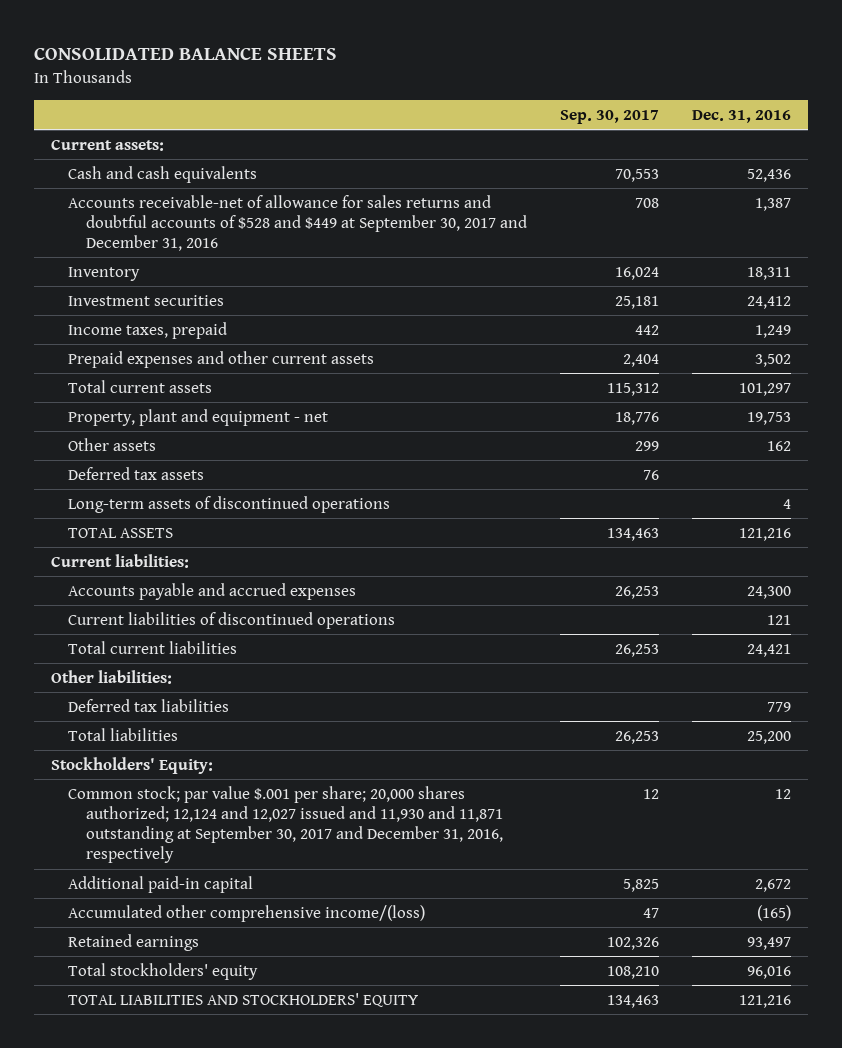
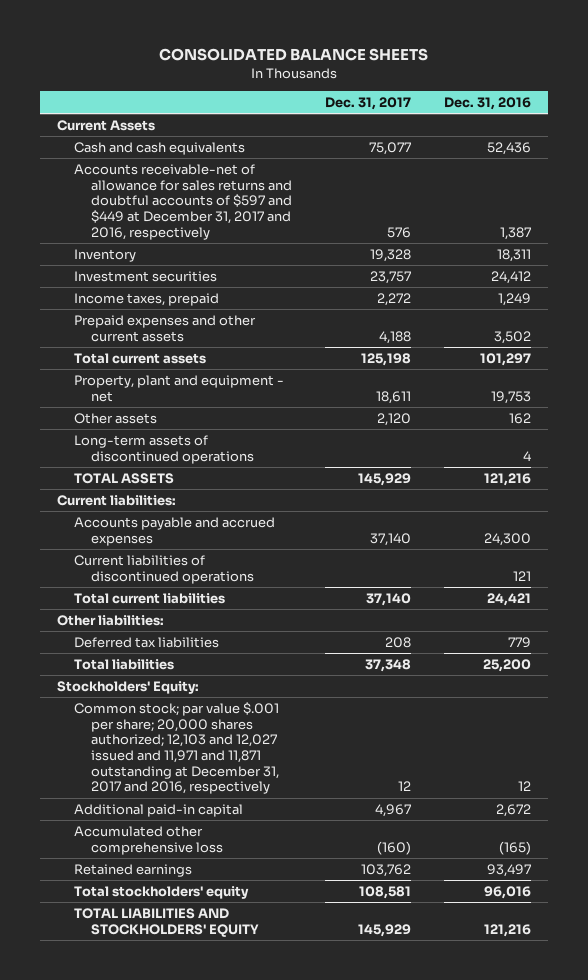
- | Sep. 30, 2017 | Dec. 31, 2016
+ | Dec. 31, 2017 | Dec. 31, 2016
- Current assets:
+ Current Assets
- Accounts receivable-net of allowance for sales returns and doubtful accounts of $528 and $449 at September 30, 2017 and December 31, 2016 | 708 | 1,387
+ Accounts receivable-net of allowance for sales returns and doubtful accounts of $597 and $449 at December 31, 2017 and 2016, respectively | 576 | 1,387
- Deferred tax assets | 76 |
- Common stock; par value $.001 per share; 20,000 shares authorized; 12,124 and 12,027 issued and 11,930 and 11,871 outstanding at September 30, 2017 and December 31, 2016, respectively | 12 | 12
+ Common stock; par value $.001 per share; 20,000 shares authorized; 12,103 and 12,027 issued and 11,971 and 11,871 outstanding at December 31, 2017 and 2016, respectively | 12 | 12
- Accumulated other comprehensive income/(loss) | 47 | (165)
+ Accumulated other comprehensive loss | (160) | (165)

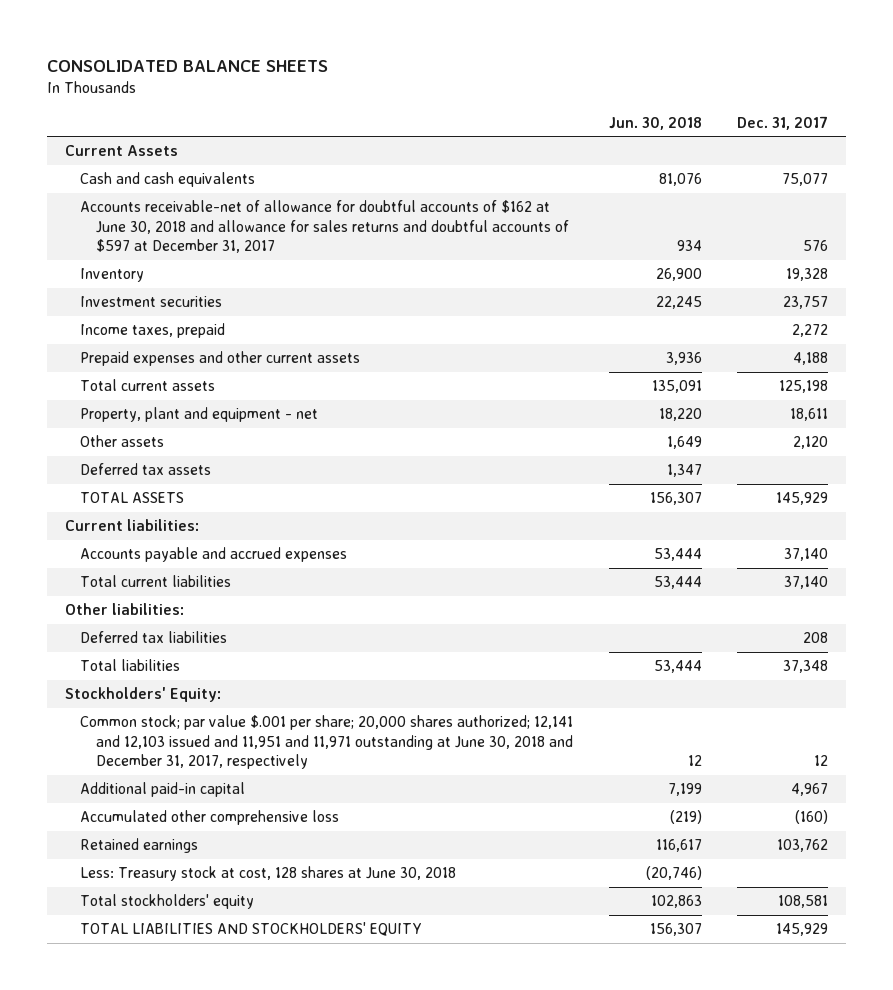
- | Dec. 31, 2017 | Dec. 31, 2016
+ | Jun. 30, 2018 | Dec. 31, 2017
- Accounts receivable-net of allowance for sales returns and doubtful accounts of $597 and $449 at December 31, 2017 and 2016, respectively | 576 | 1,387
+ Accounts receivable-net of allowance for doubtful accounts of $162 at June 30, 2018 and allowance for sales returns and doubtful accounts of $597 at December 31, 2017 | 934 | 576
- Long-term assets of discontinued operations | | 4
+ Deferred tax assets | 1,347 |
- Current liabilities of discontinued operations | | 121
- Common stock; par value $.001 per share; 20,000 shares authorized; 12,103 and 12,027 issued and 11,971 and 11,871 outstanding at December 31, 2017 and 2016, respectively | 12 | 12
+ Common stock; par value $.001 per share; 20,000 shares authorized; 12,141 and 12,103 issued and 11,951 and 11,971 outstanding at June 30, 2018 and December 31, 2017, respectively | 12 | 12
+ Less: Treasury stock at cost, 128 shares at June 30, 2018 | (20,746) |

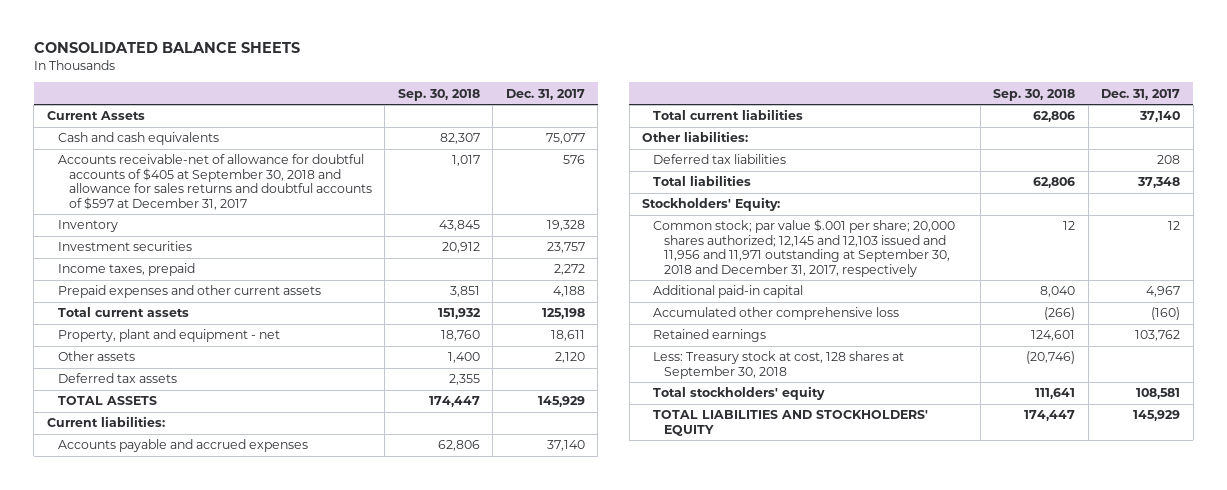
- | Jun. 30, 2018 | Dec. 31, 2017
+ | Sep. 30, 2018 | Dec. 31, 2017
- Accounts receivable-net of allowance for doubtful accounts of $162 at June 30, 2018 and allowance for sales returns and doubtful accounts of $597 at December 31, 2017 | 934 | 576
+ Accounts receivable-net of allowance for doubtful accounts of $405 at September 30, 2018 and allowance for sales returns and doubtful accounts of $597 at December 31, 2017 | 1,017 | 576
- Common stock; par value $.001 per share; 20,000 shares authorized; 12,141 and 12,103 issued and 11,951 and 11,971 outstanding at June 30, 2018 and December 31, 2017, respectively | 12 | 12
+ Common stock; par value $.001 per share; 20,000 shares authorized; 12,145 and 12,103 issued and 11,956 and 11,971 outstanding at September 30, 2018 and December 31, 2017, respectively | 12 | 12
- Less: Treasury stock at cost, 128 shares at June 30, 2018 | (20,746) |
+ Less: Treasury stock at cost, 128 shares at September 30, 2018 | (20,746) |

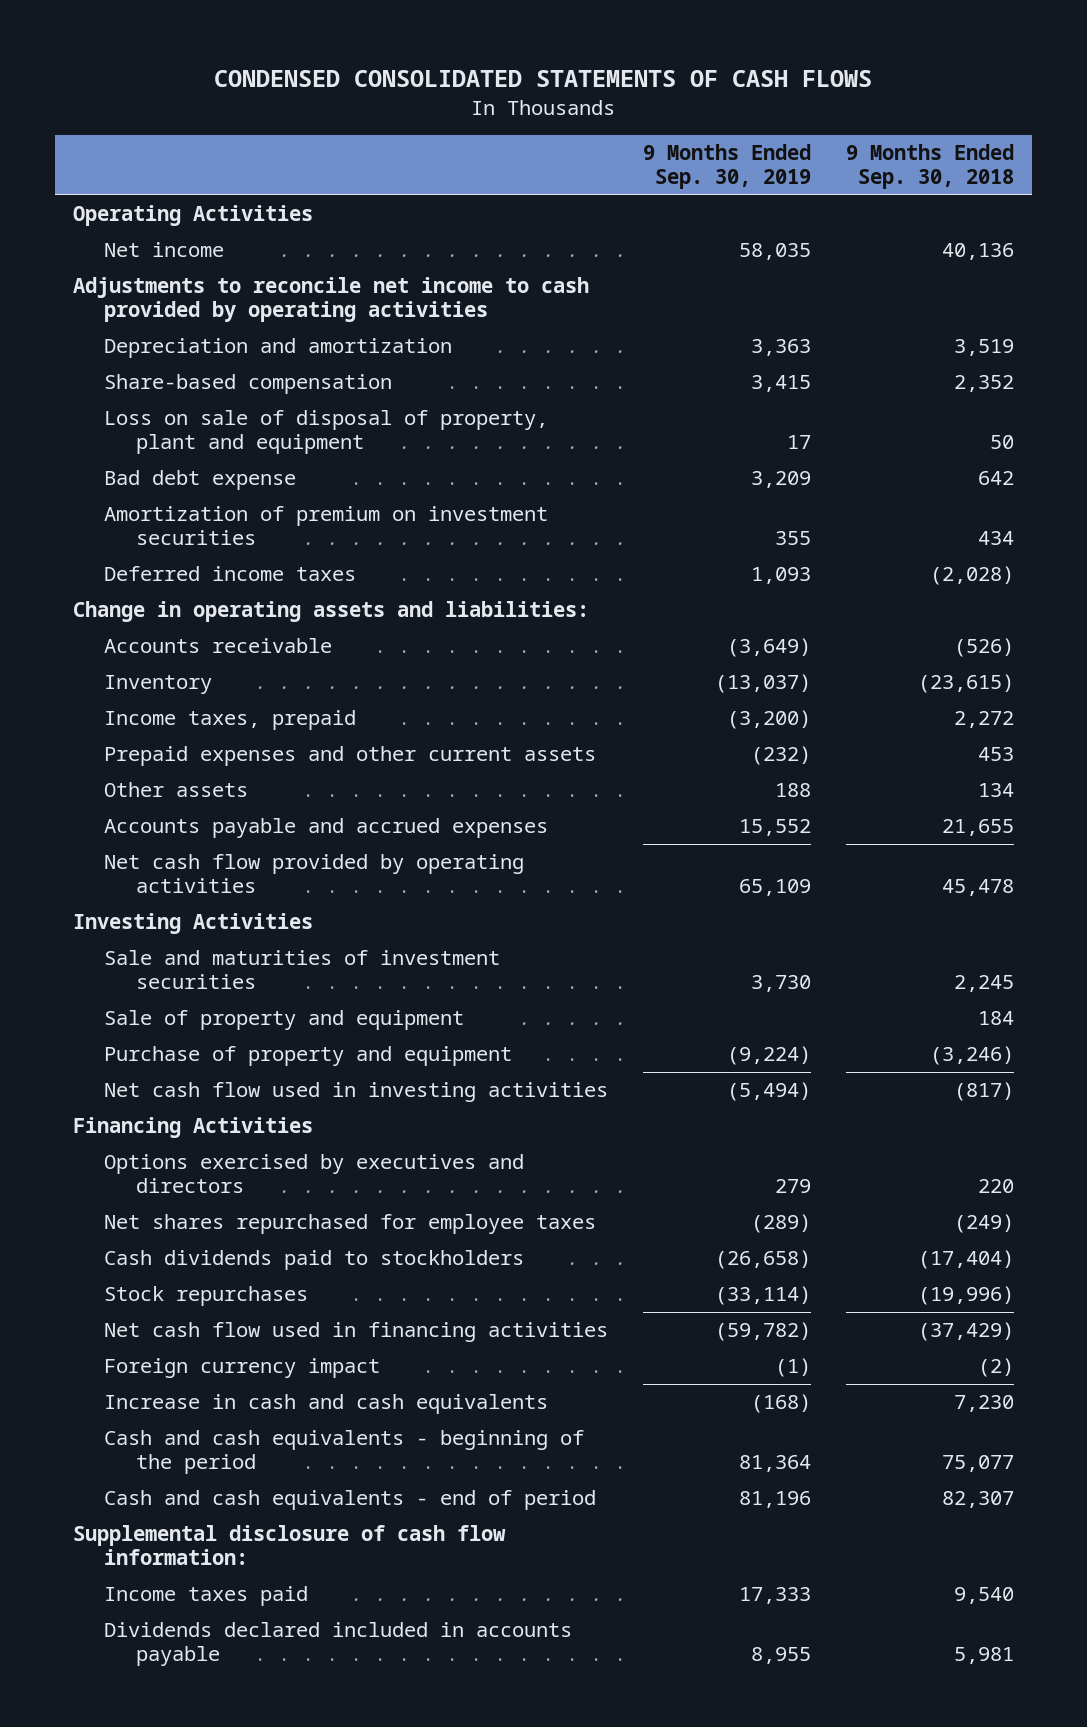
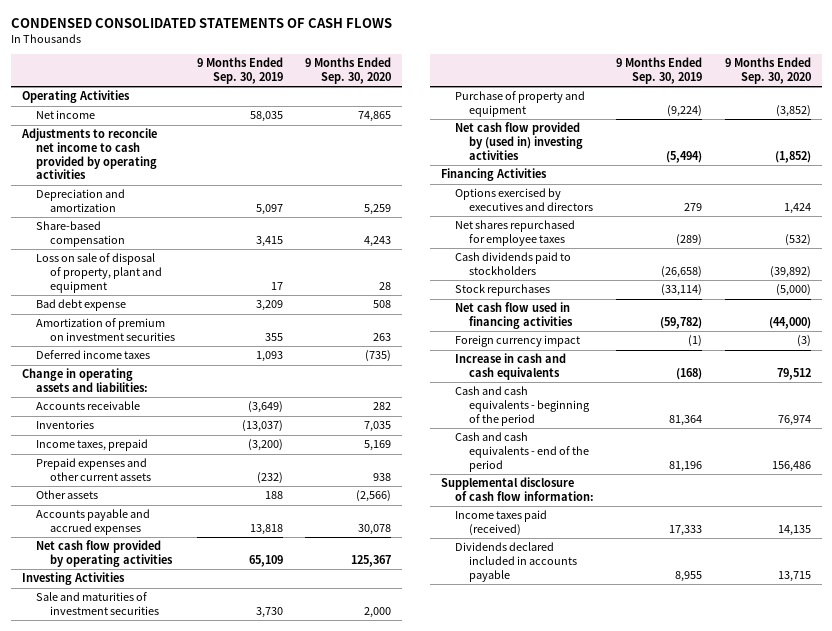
- | 9 Months Ended Sep. 30, 2019 | 9 Months Ended Sep. 30, 2018
+ | 9 Months Ended Sep. 30, 2019 | 9 Months Ended Sep. 30, 2020
- Depreciation and amortization | 3,363 | 3,519
+ Depreciation and amortization | 5,097 | 5,259
- Inventory | (13,037) | (23,615)
+ Inventories | (13,037) | 7,035
- Accounts payable and accrued expenses | 15,552 | 21,655
+ Accounts payable and accrued expenses | 13,818 | 30,078
- Sale of property and equipment | | 184
- Net cash flow used in investing activities | (5,494) | (817)
+ Net cash flow provided by (used in) investing activities | (5,494) | (1,852)
- Cash and cash equivalents - end of period | 81,196 | 82,307
+ Cash and cash equivalents - end of the period | 81,196 | 156,486
- Income taxes paid | 17,333 | 9,540
+ Income taxes paid (received) | 17,333 | 14,135

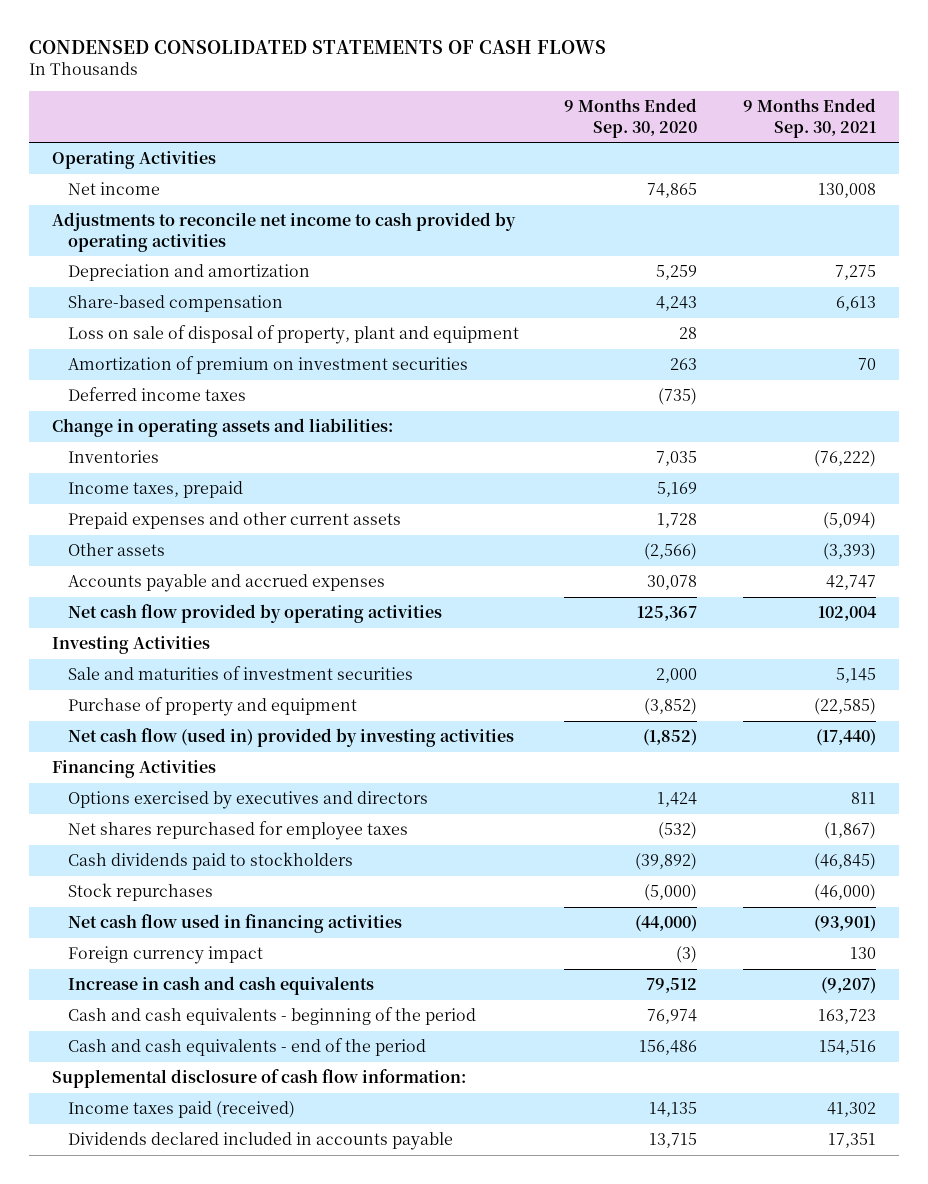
- | 9 Months Ended Sep. 30, 2019 | 9 Months Ended Sep. 30, 2020
+ | 9 Months Ended Sep. 30, 2020 | 9 Months Ended Sep. 30, 2021
- Bad debt expense | 3,209 | 508
- Accounts receivable | (3,649) | 282
- Prepaid expenses and other current assets | (232) | 938
+ Prepaid expenses and other current assets | 1,728 | (5,094)
- Net cash flow provided by (used in) investing activities | (5,494) | (1,852)
+ Net cash flow (used in) provided by investing activities | (1,852) | (17,440)

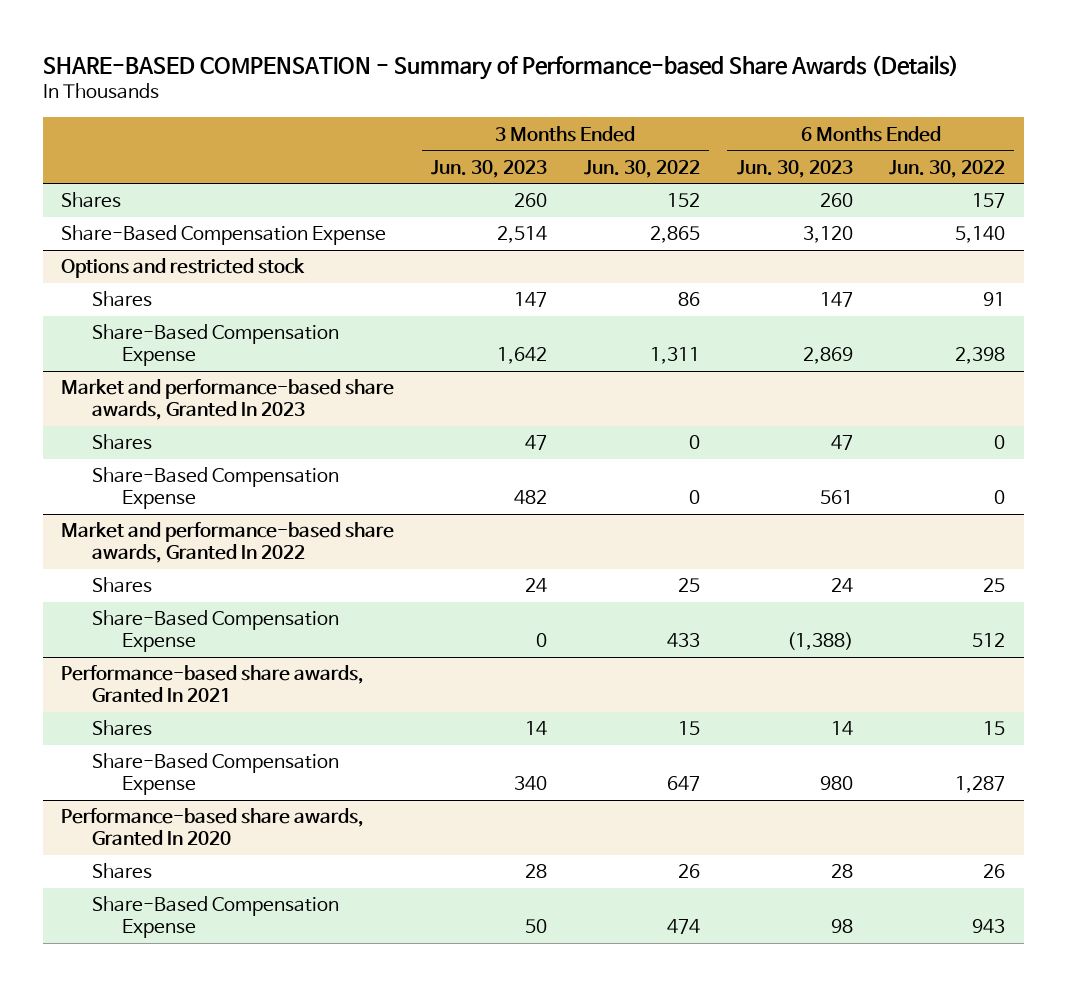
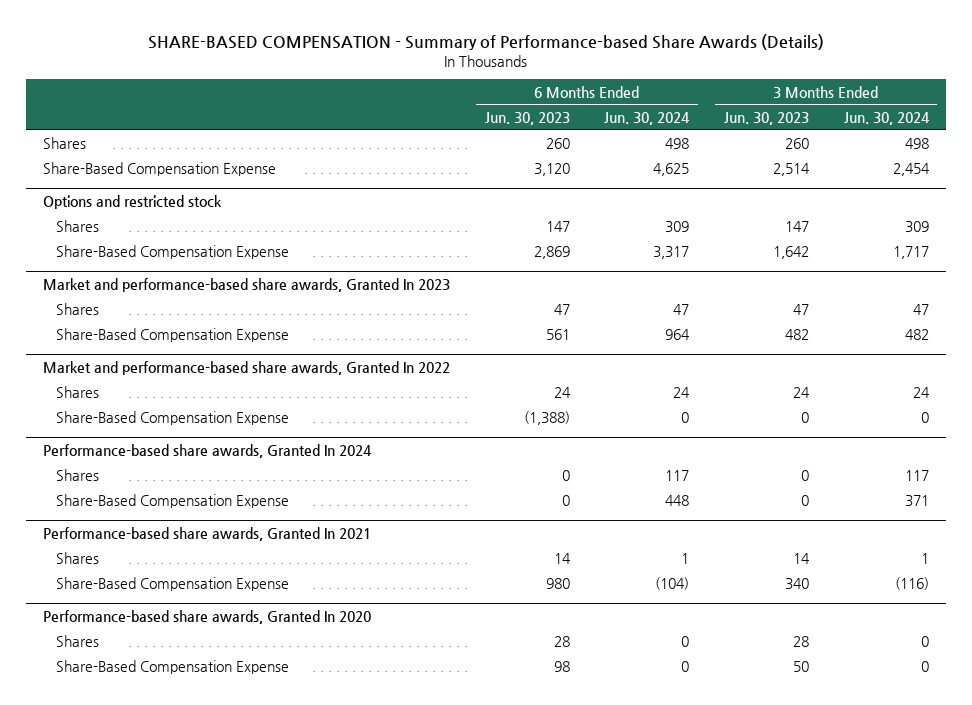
- | 3 Months Ended Jun. 30, 2023 | 3 Months Ended Jun. 30, 2022 | 6 Months Ended Jun. 30, 2023 | 6 Months Ended Jun. 30, 2022
+ | 6 Months Ended Jun. 30, 2023 | 6 Months Ended Jun. 30, 2024 | 3 Months Ended Jun. 30, 2023 | 3 Months Ended Jun. 30, 2024
+ Performance-based share awards, Granted In 2024
+ Shares | 0 | 117 | 0 | 117
+ Share-Based Compensation Expense | 0 | 448 | 0 | 371

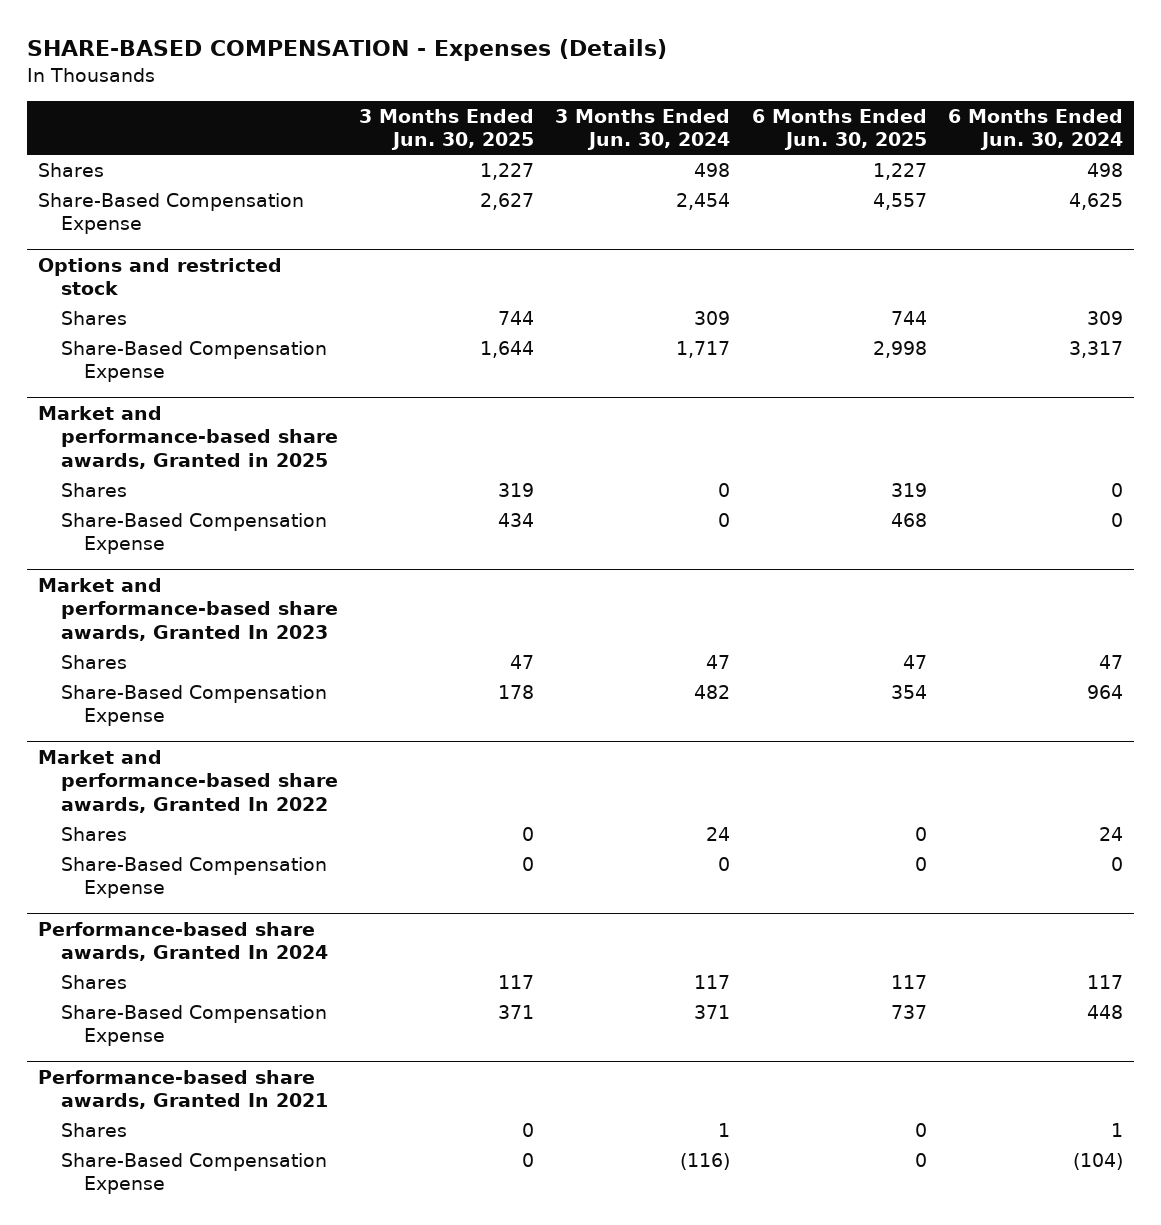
- SHARE-BASED COMPENSATION - Summary of Performance-based Share Awards (Details)
+ SHARE-BASED COMPENSATION - Expenses (Details)
- | 6 Months Ended Jun. 30, 2023 | 6 Months Ended Jun. 30, 2024 | 3 Months Ended Jun. 30, 2023 | 3 Months Ended Jun. 30, 2024
+ | 3 Months Ended Jun. 30, 2025 | 3 Months Ended Jun. 30, 2024 | 6 Months Ended Jun. 30, 2025 | 6 Months Ended Jun. 30, 2024
+ Market and performance-based share awards, Granted in 2025
+ Shares | 319 | 0 | 319 | 0
+ Share-Based Compensation Expense | 434 | 0 | 468 | 0
- Performance-based share awards, Granted In 2020
- Shares | 28 | 0 | 28 | 0
- Share-Based Compensation Expense | 98 | 0 | 50 | 0

